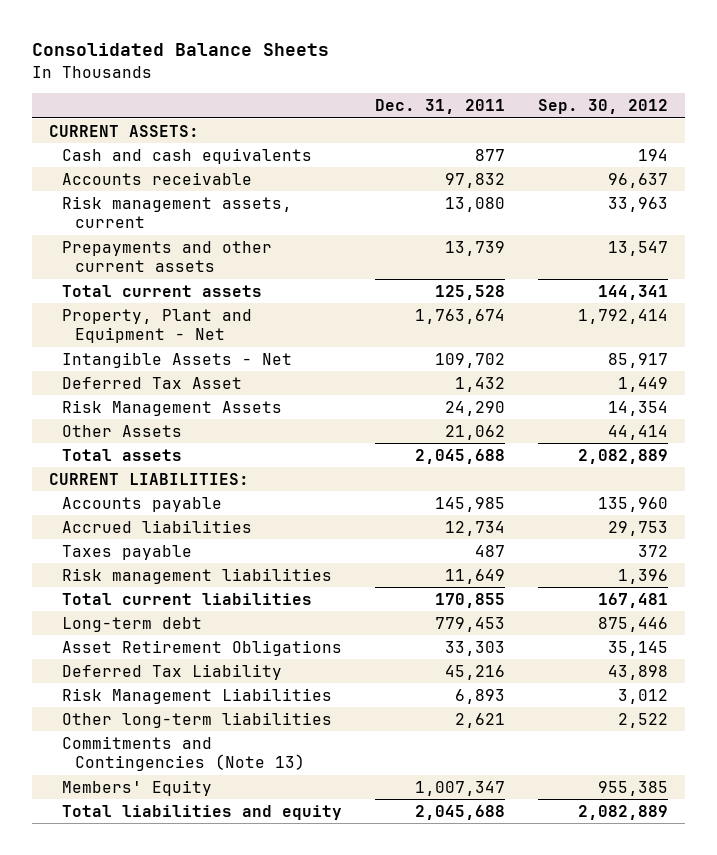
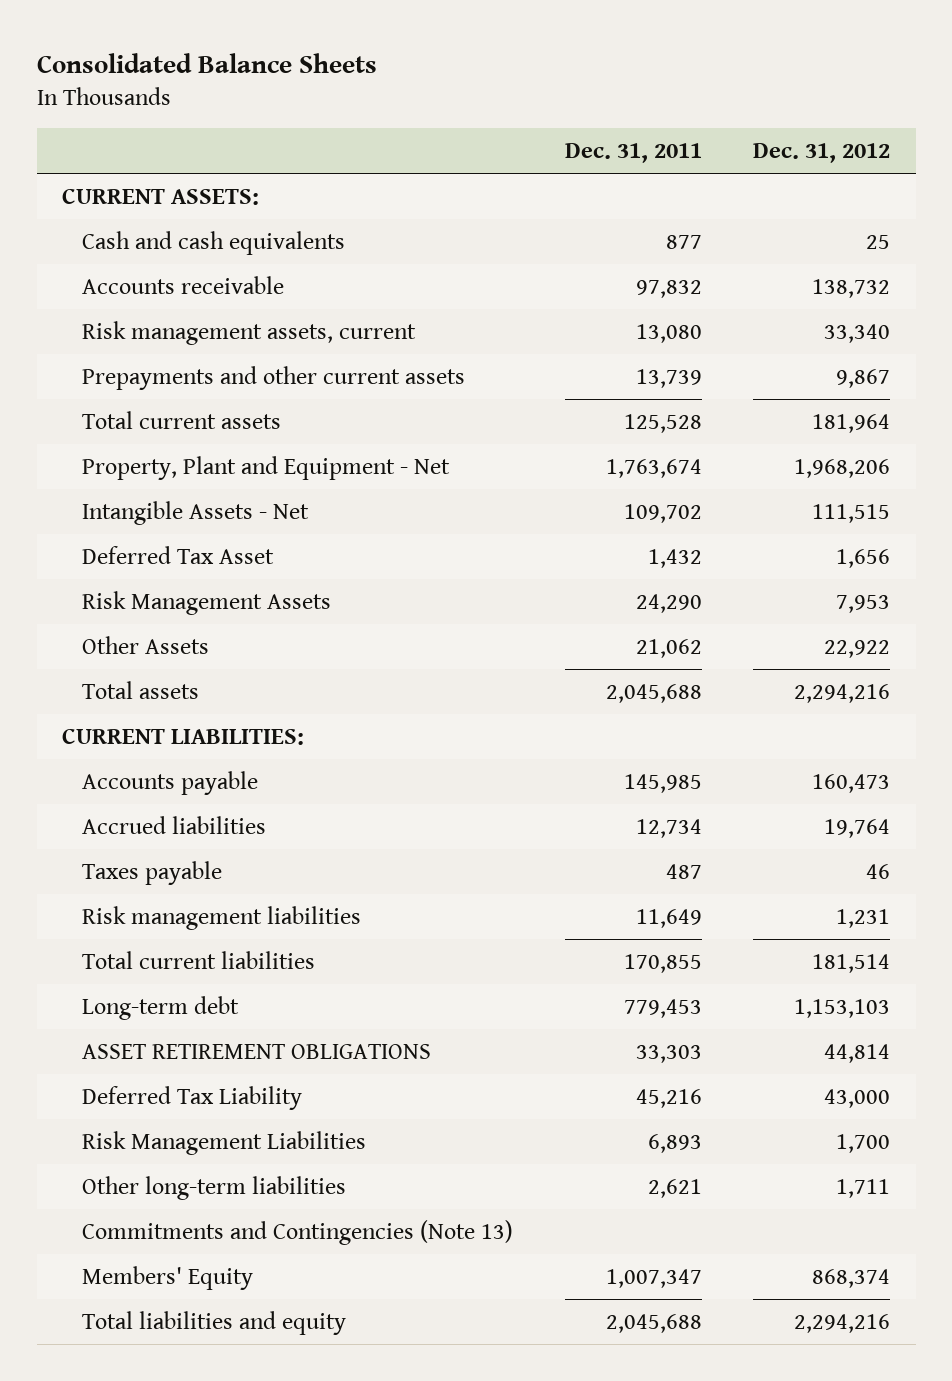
- | Dec. 31, 2011 | Sep. 30, 2012
+ | Dec. 31, 2011 | Dec. 31, 2012
- Asset Retirement Obligations | 33,303 | 35,145
+ ASSET RETIREMENT OBLIGATIONS | 33,303 | 44,814

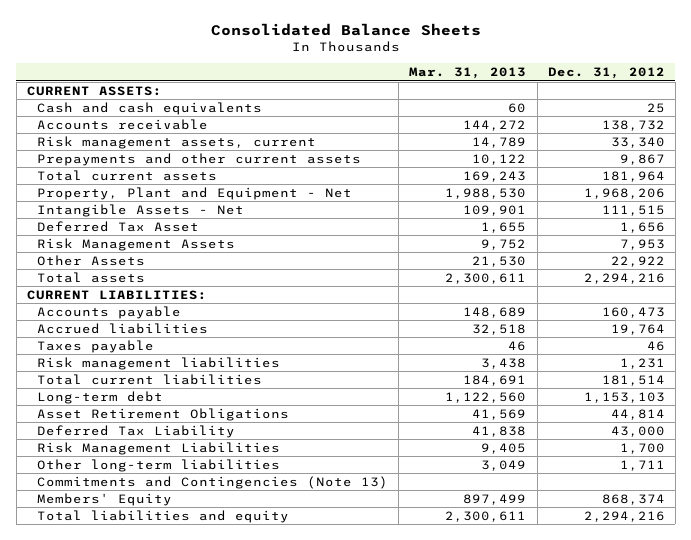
- | Dec. 31, 2011 | Dec. 31, 2012
+ | Mar. 31, 2013 | Dec. 31, 2012
- ASSET RETIREMENT OBLIGATIONS | 33,303 | 44,814
+ Asset Retirement Obligations | 41,569 | 44,814

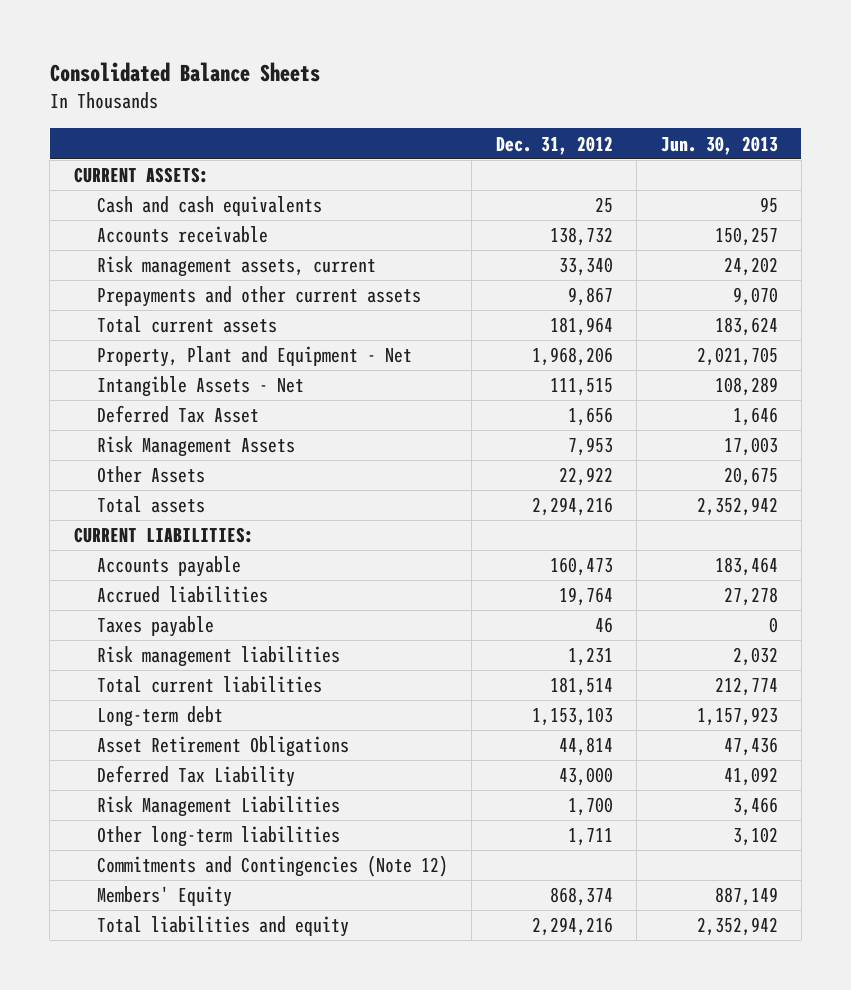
- | Mar. 31, 2013 | Dec. 31, 2012
+ | Dec. 31, 2012 | Jun. 30, 2013
- Commitments and Contingencies (Note 13)
+ Commitments and Contingencies (Note 12)

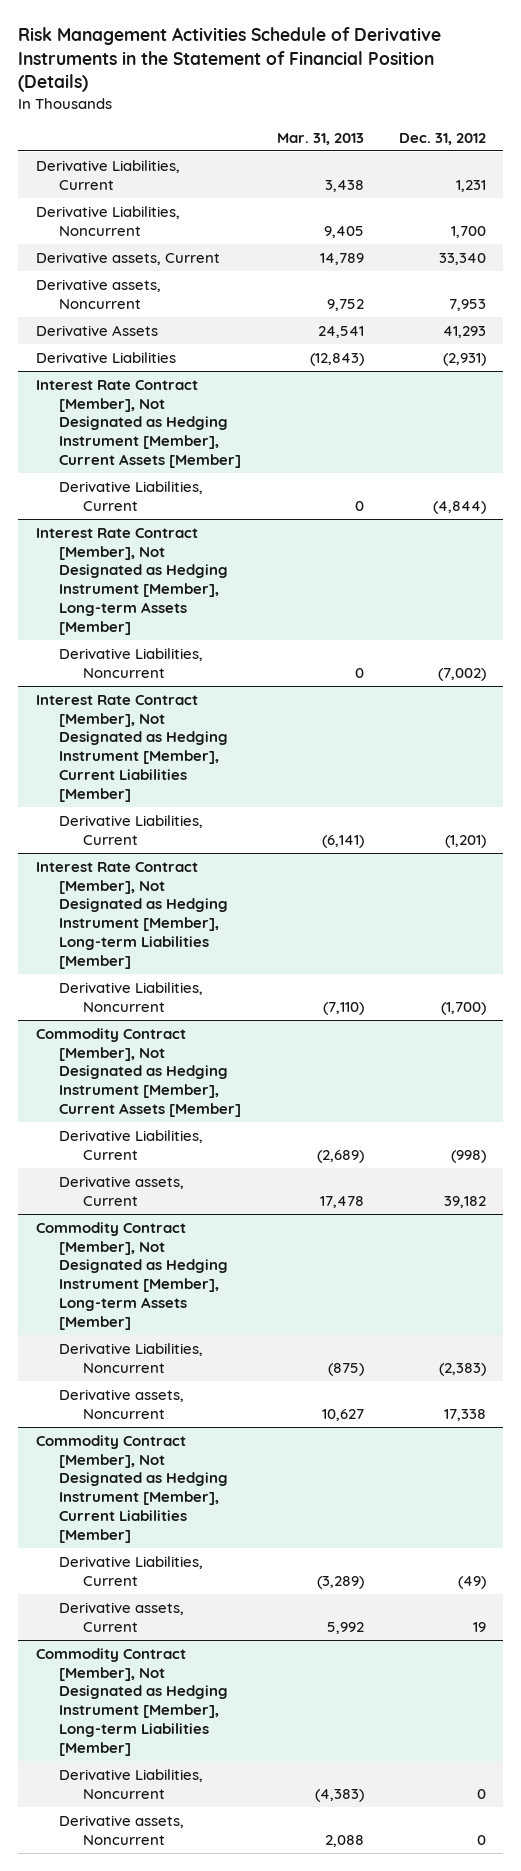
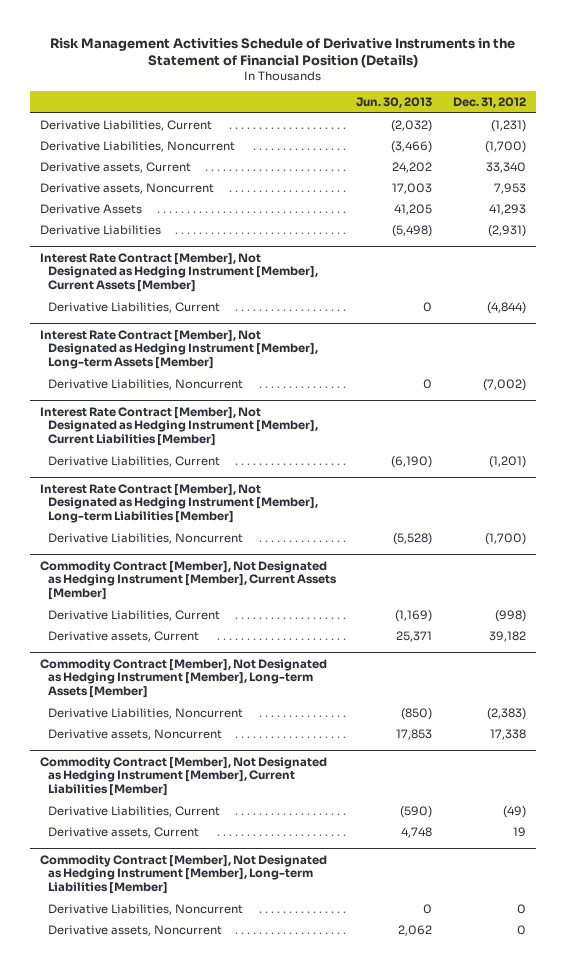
- | Mar. 31, 2013 | Dec. 31, 2012
+ | Jun. 30, 2013 | Dec. 31, 2012
- Derivative Liabilities, Current | 3,438 | 1,231
- Derivative Liabilities, Noncurrent | 9,405 | 1,700
+ Derivative Liabilities, Current | (2,032) | (1,231)
+ Derivative Liabilities, Noncurrent | (3,466) | (1,700)

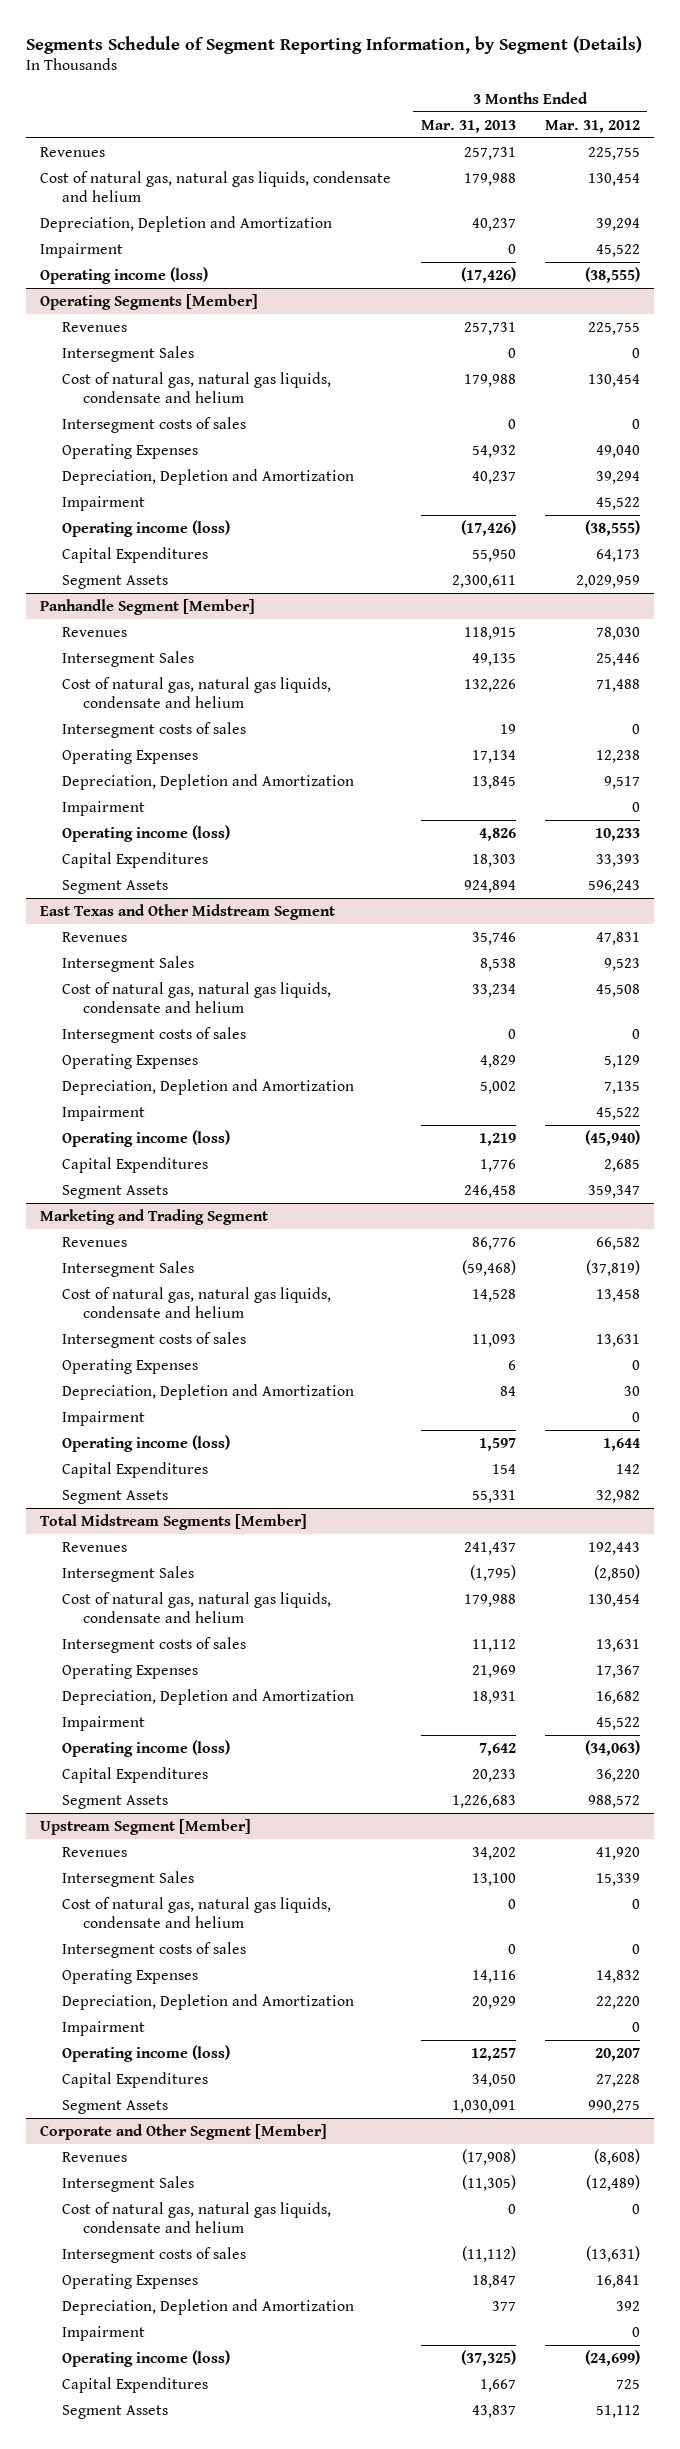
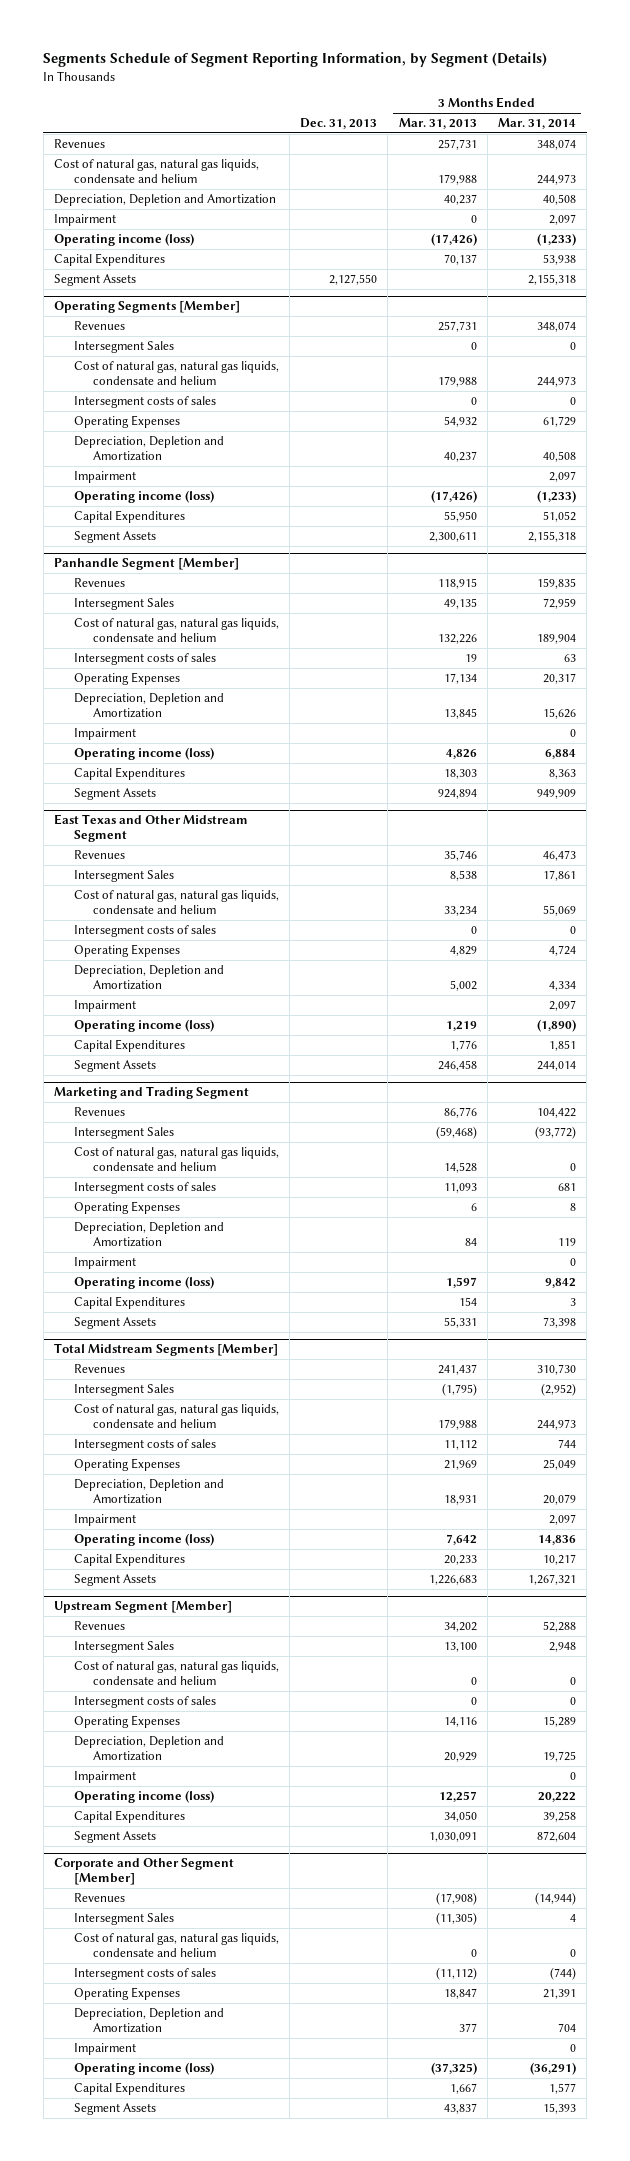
- | 3 Months Ended Mar. 31, 2013 | 3 Months Ended Mar. 31, 2012
+ | Dec. 31, 2013 | 3 Months Ended Mar. 31, 2013 | 3 Months Ended Mar. 31, 2014
+ Capital Expenditures | | 70,137 | 53,938
+ Segment Assets | 2,127,550 | | 2,155,318

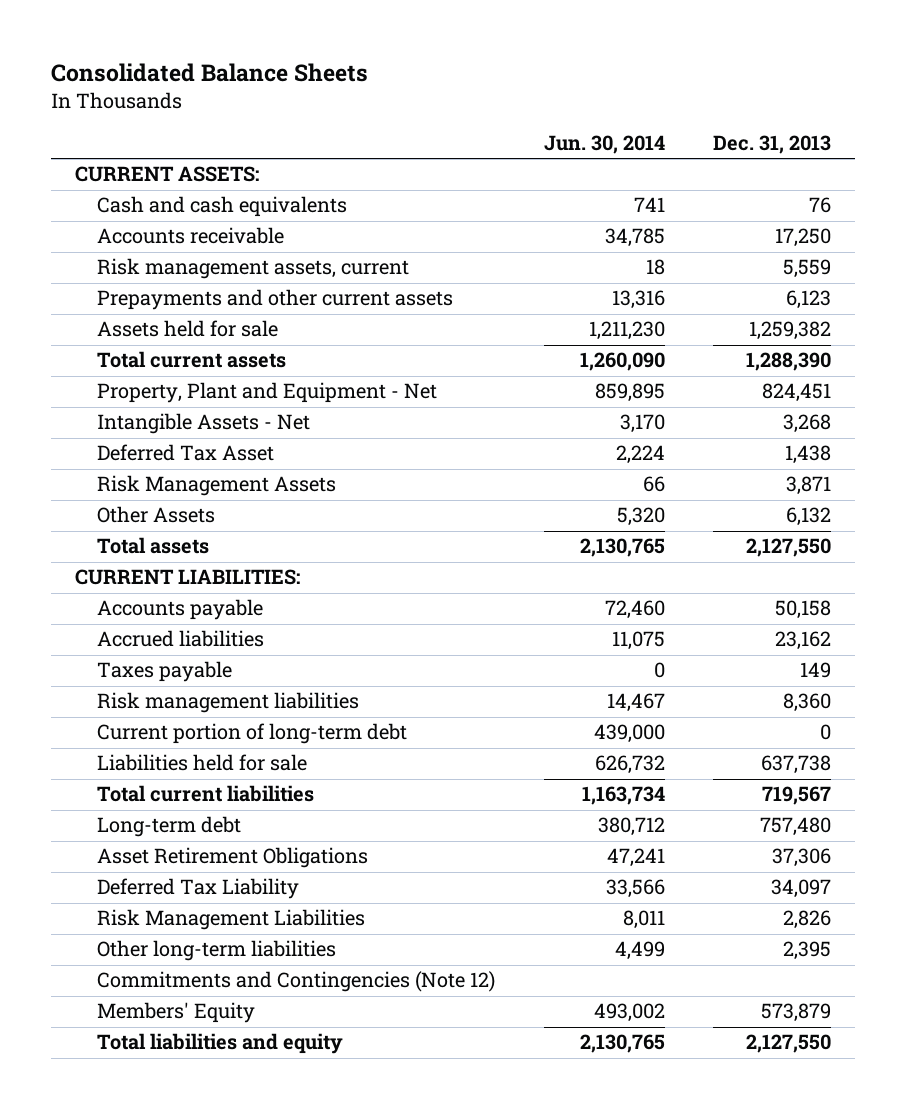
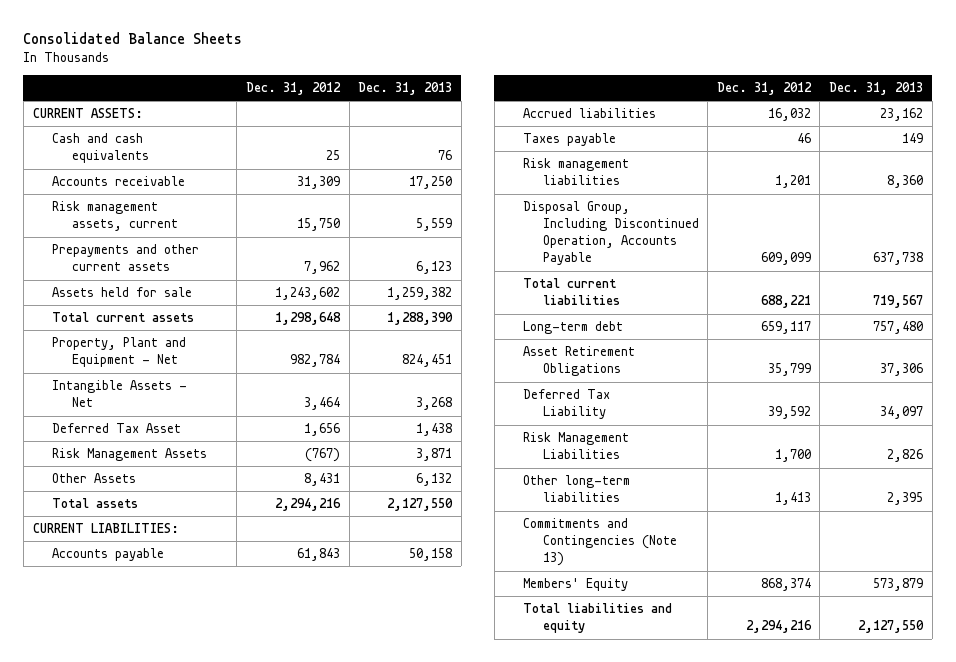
- | Jun. 30, 2014 | Dec. 31, 2013
+ | Dec. 31, 2012 | Dec. 31, 2013
- Current portion of long-term debt | 439,000 | 0
- Liabilities held for sale | 626,732 | 637,738
+ Disposal Group, Including Discontinued Operation, Accounts Payable | 609,099 | 637,738
- Commitments and Contingencies (Note 12)
+ Commitments and Contingencies (Note 13)

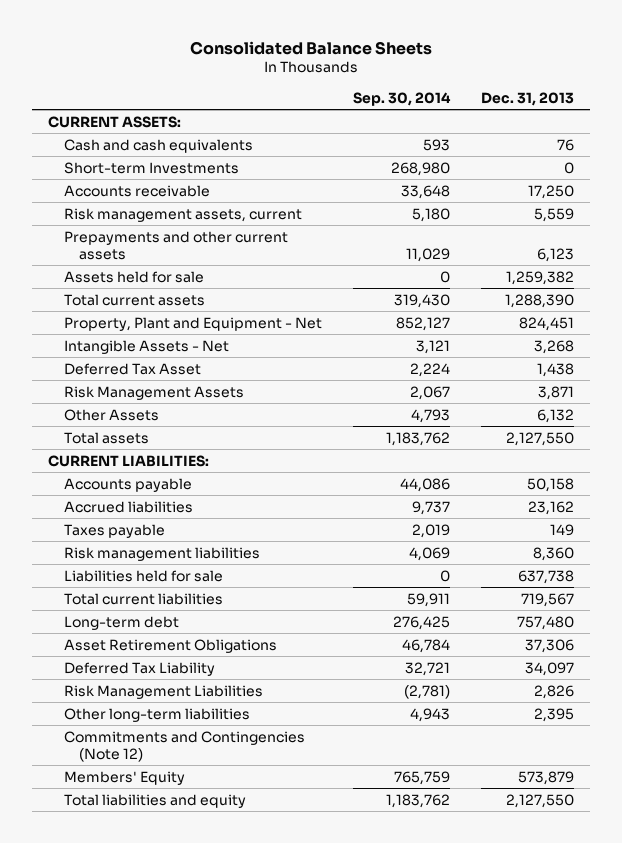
- | Dec. 31, 2012 | Dec. 31, 2013
+ | Sep. 30, 2014 | Dec. 31, 2013
+ Short-term Investments | 268,980 | 0
- Disposal Group, Including Discontinued Operation, Accounts Payable | 609,099 | 637,738
+ Liabilities held for sale | 0 | 637,738
- Commitments and Contingencies (Note 13)
+ Commitments and Contingencies (Note 12)

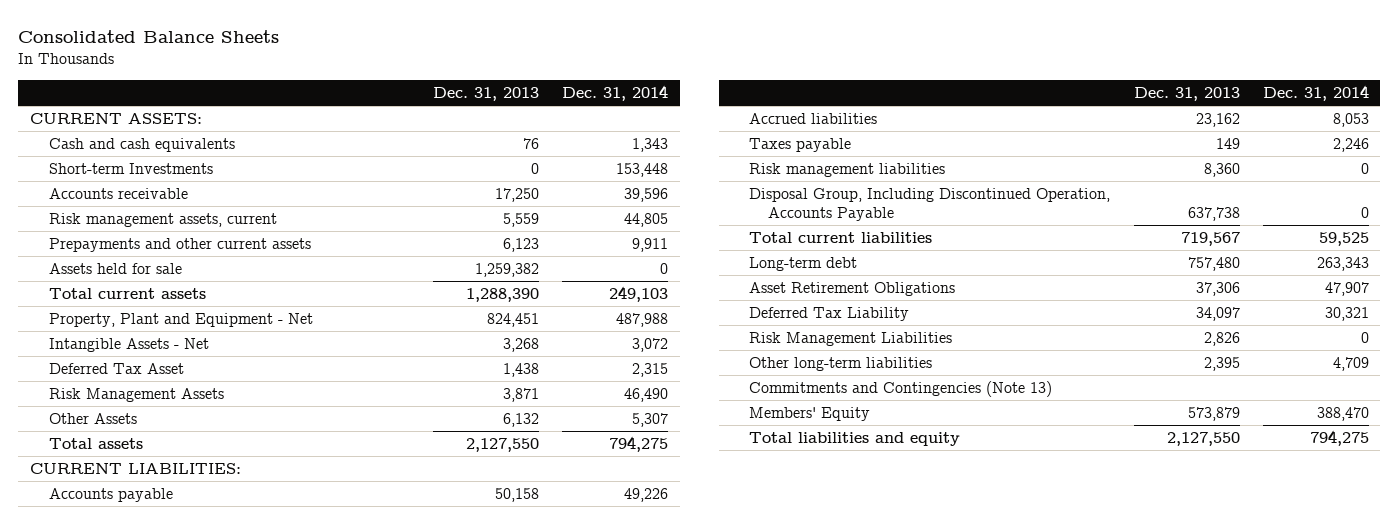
- | Sep. 30, 2014 | Dec. 31, 2013
+ | Dec. 31, 2013 | Dec. 31, 2014
- Liabilities held for sale | 0 | 637,738
+ Disposal Group, Including Discontinued Operation, Accounts Payable | 637,738 | 0
- Commitments and Contingencies (Note 12)
+ Commitments and Contingencies (Note 13)

